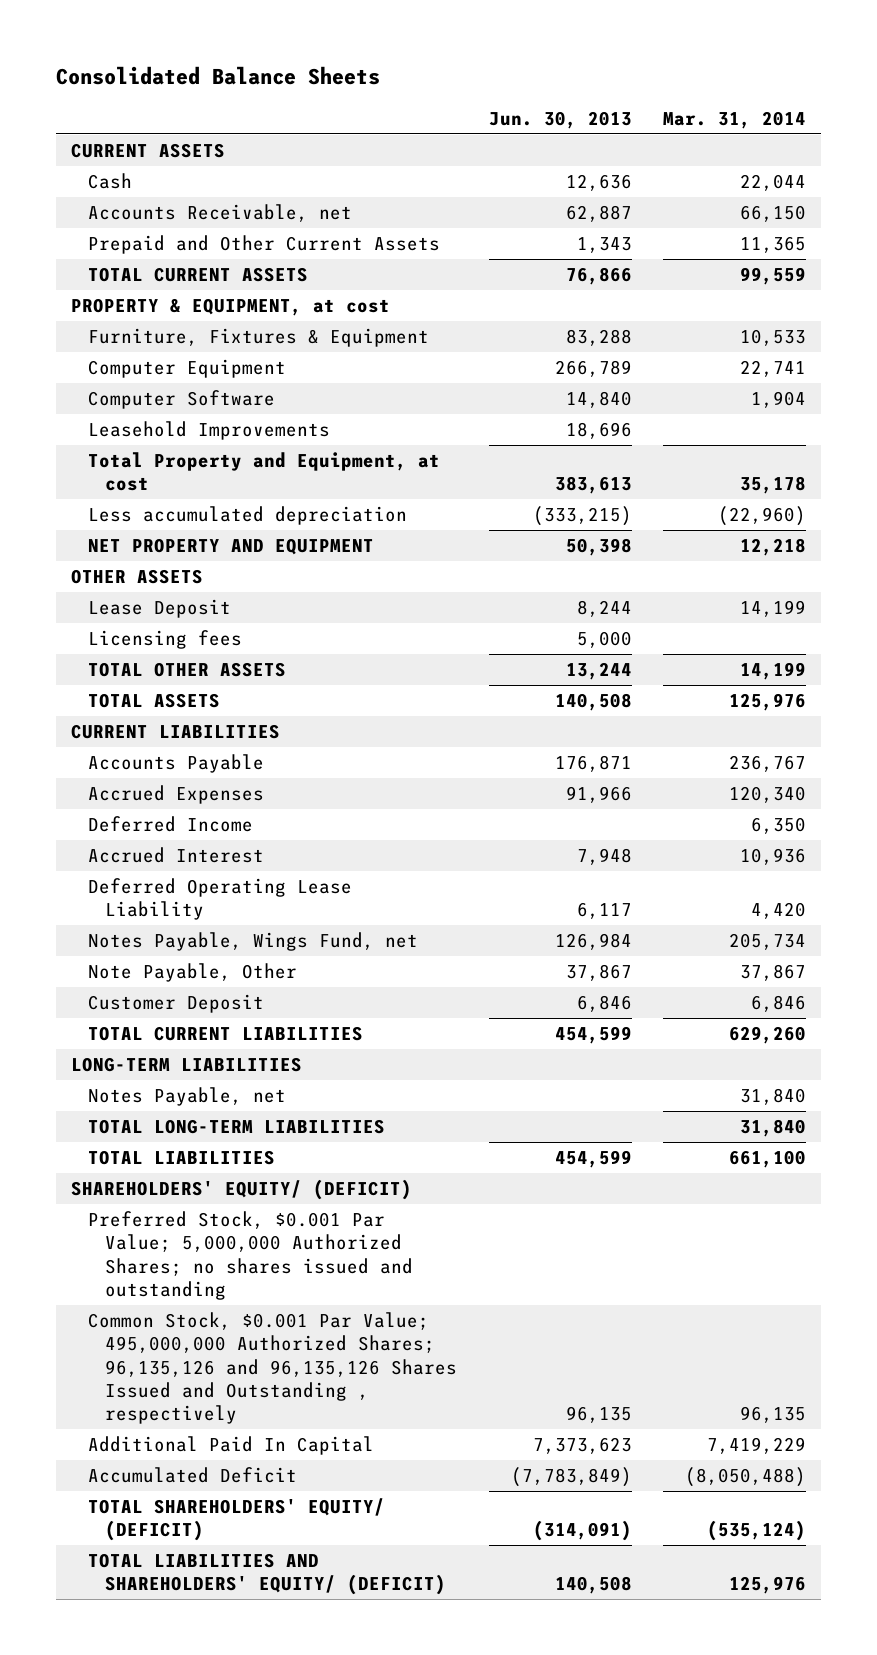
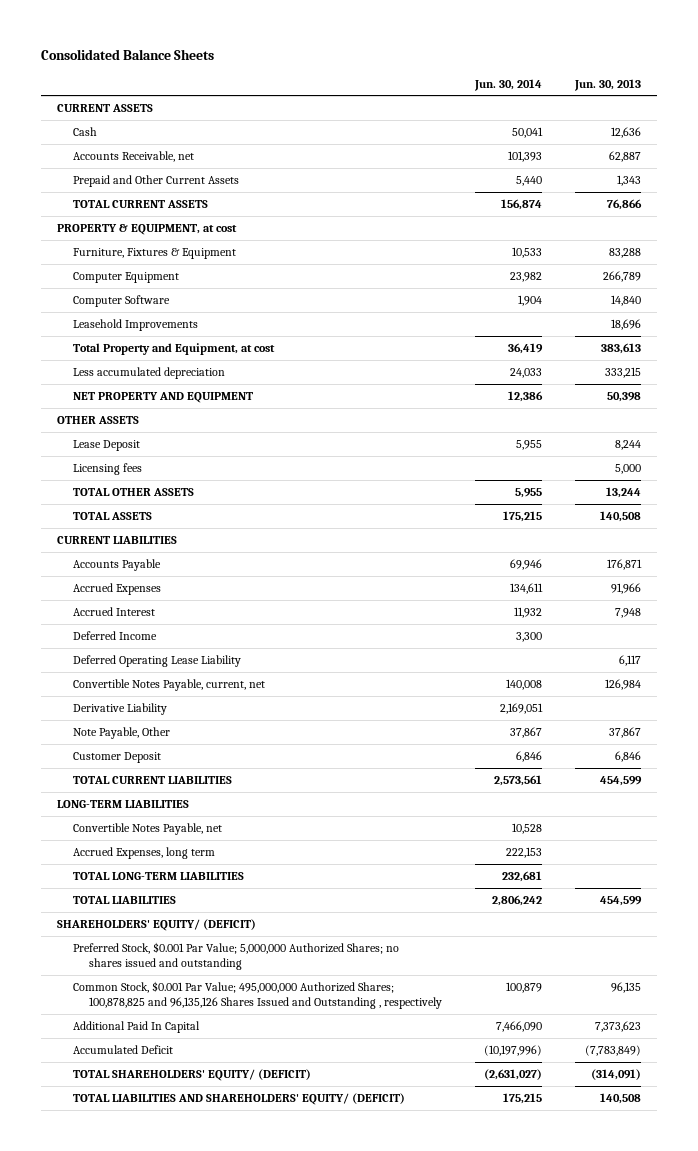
- | Jun. 30, 2013 | Mar. 31, 2014
+ | Jun. 30, 2014 | Jun. 30, 2013
- Less accumulated depreciation | (333,215) | (22,960)
+ Less accumulated depreciation | 24,033 | 333,215
moved down: Deferred Income | 3,300 |
- Notes Payable, Wings Fund, net | 126,984 | 205,734
+ Convertible Notes Payable, current, net | 140,008 | 126,984
+ Derivative Liability | 2,169,051 |
- Notes Payable, net | | 31,840
+ Convertible Notes Payable, net | 10,528 |
+ Accrued Expenses, long term | 222,153 |
- Common Stock, $0.001 Par Value; 495,000,000 Authorized Shares; 96,135,126 and 96,135,126 Shares Issued and Outstanding , respectively | 96,135 | 96,135
+ Common Stock, $0.001 Par Value; 495,000,000 Authorized Shares; 100,878,825 and 96,135,126 Shares Issued and Outstanding , respectively | 100,879 | 96,135

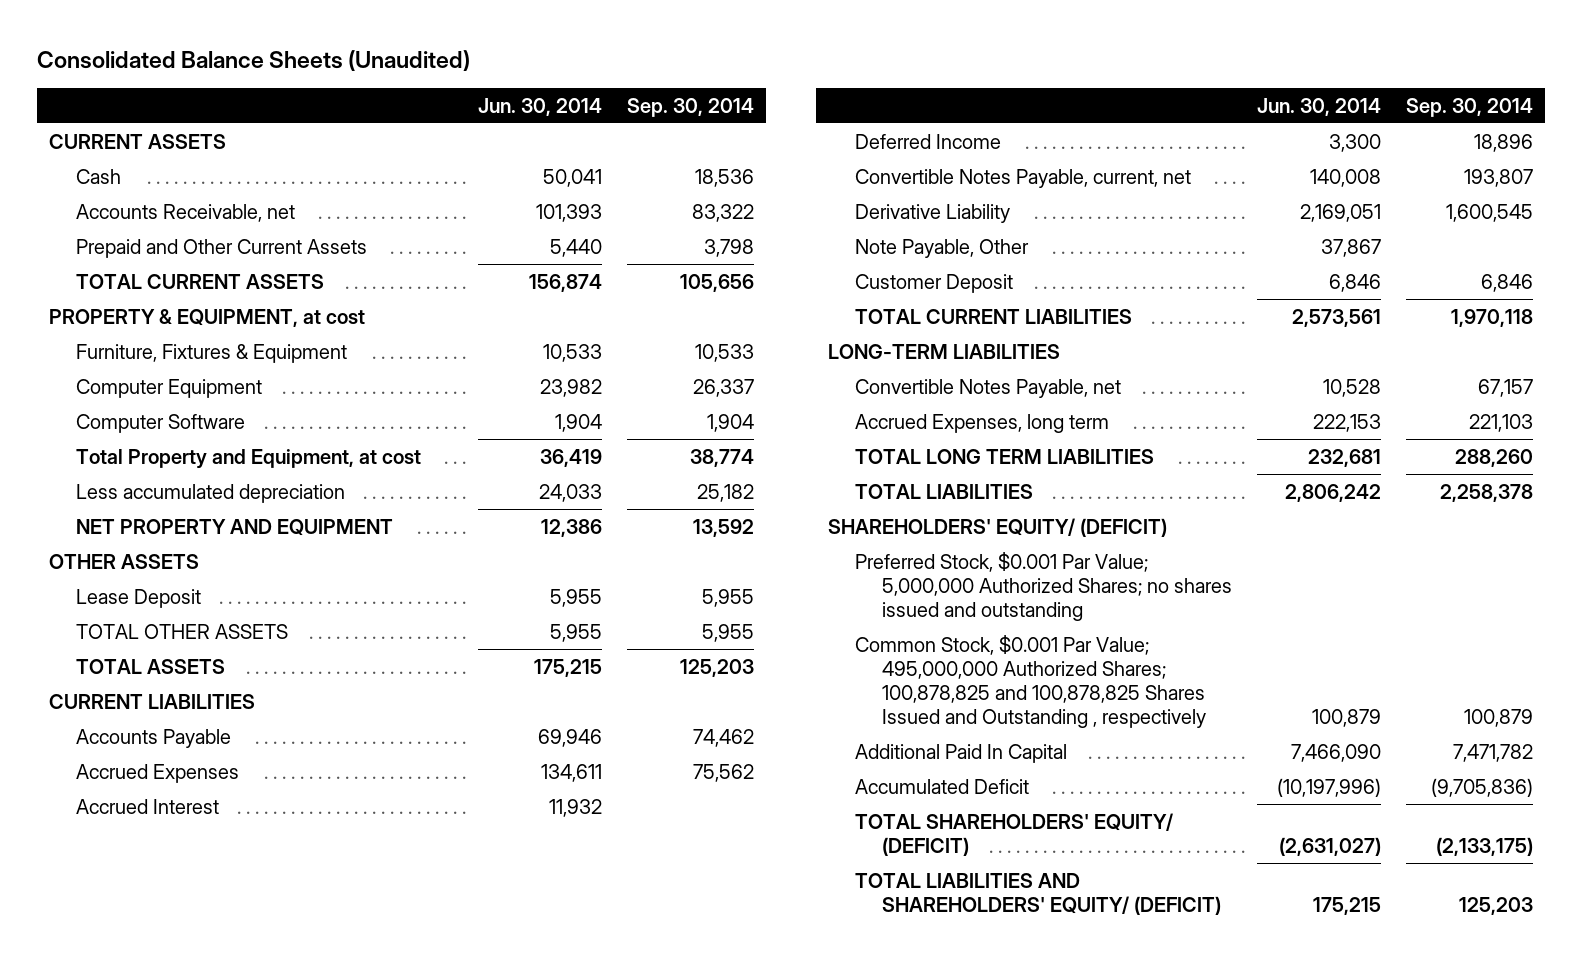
- Consolidated Balance Sheets
+ Consolidated Balance Sheets (Unaudited)
- | Jun. 30, 2014 | Jun. 30, 2013
+ | Jun. 30, 2014 | Sep. 30, 2014
- Leasehold Improvements | | 18,696
- Licensing fees | | 5,000
- Deferred Operating Lease Liability | | 6,117
- TOTAL LONG-TERM LIABILITIES | 232,681 |
+ TOTAL LONG TERM LIABILITIES | 232,681 | 288,260
- Common Stock, $0.001 Par Value; 495,000,000 Authorized Shares; 100,878,825 and 96,135,126 Shares Issued and Outstanding , respectively | 100,879 | 96,135
+ Common Stock, $0.001 Par Value; 495,000,000 Authorized Shares; 100,878,825 and 100,878,825 Shares Issued and Outstanding , respectively | 100,879 | 100,879

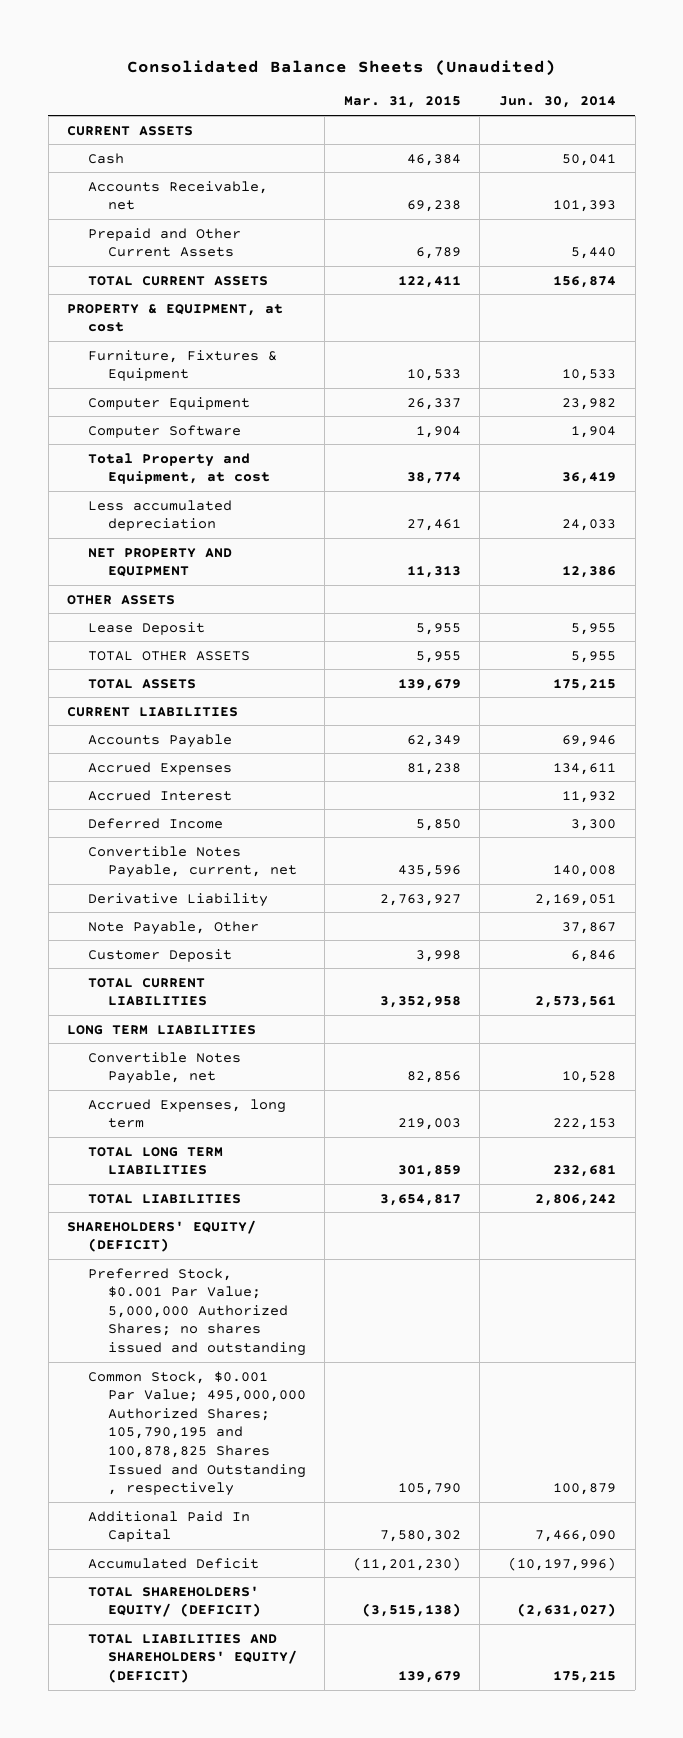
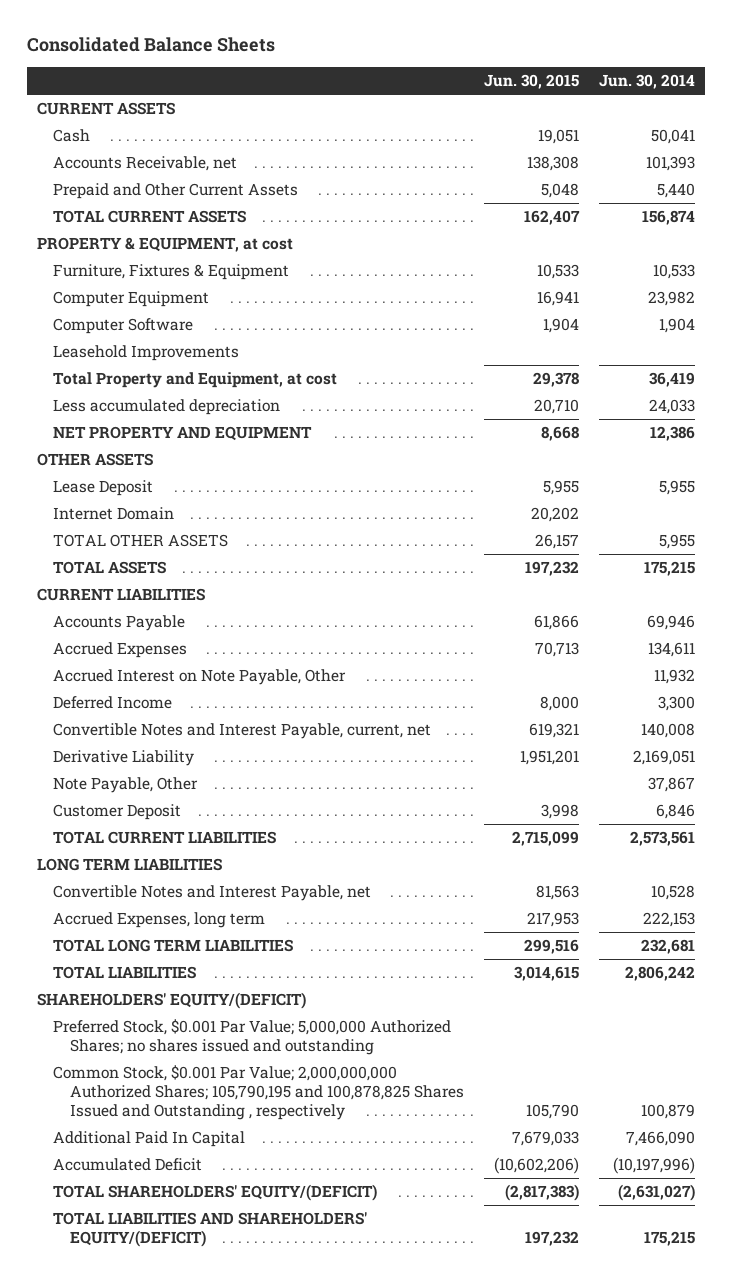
- Consolidated Balance Sheets (Unaudited)
+ Consolidated Balance Sheets
- | Mar. 31, 2015 | Jun. 30, 2014
+ | Jun. 30, 2015 | Jun. 30, 2014
+ Leasehold Improvements
+ Internet Domain | 20,202 |
- Accrued Interest | | 11,932
+ Accrued Interest on Note Payable, Other | | 11,932
- Convertible Notes Payable, current, net | 435,596 | 140,008
+ Convertible Notes and Interest Payable, current, net | 619,321 | 140,008
- Convertible Notes Payable, net | 82,856 | 10,528
+ Convertible Notes and Interest Payable, net | 81,563 | 10,528
- SHAREHOLDERS' EQUITY/ (DEFICIT)
+ SHAREHOLDERS' EQUITY/(DEFICIT)
- Common Stock, $0.001 Par Value; 495,000,000 Authorized Shares; 105,790,195 and 100,878,825 Shares Issued and Outstanding , respectively | 105,790 | 100,879
+ Common Stock, $0.001 Par Value; 2,000,000,000 Authorized Shares; 105,790,195 and 100,878,825 Shares Issued and Outstanding , respectively | 105,790 | 100,879
- TOTAL SHAREHOLDERS' EQUITY/ (DEFICIT) | (3,515,138) | (2,631,027)
- TOTAL LIABILITIES AND SHAREHOLDERS' EQUITY/ (DEFICIT) | 139,679 | 175,215
+ TOTAL SHAREHOLDERS' EQUITY/(DEFICIT) | (2,817,383) | (2,631,027)
+ TOTAL LIABILITIES AND SHAREHOLDERS' EQUITY/(DEFICIT) | 197,232 | 175,215

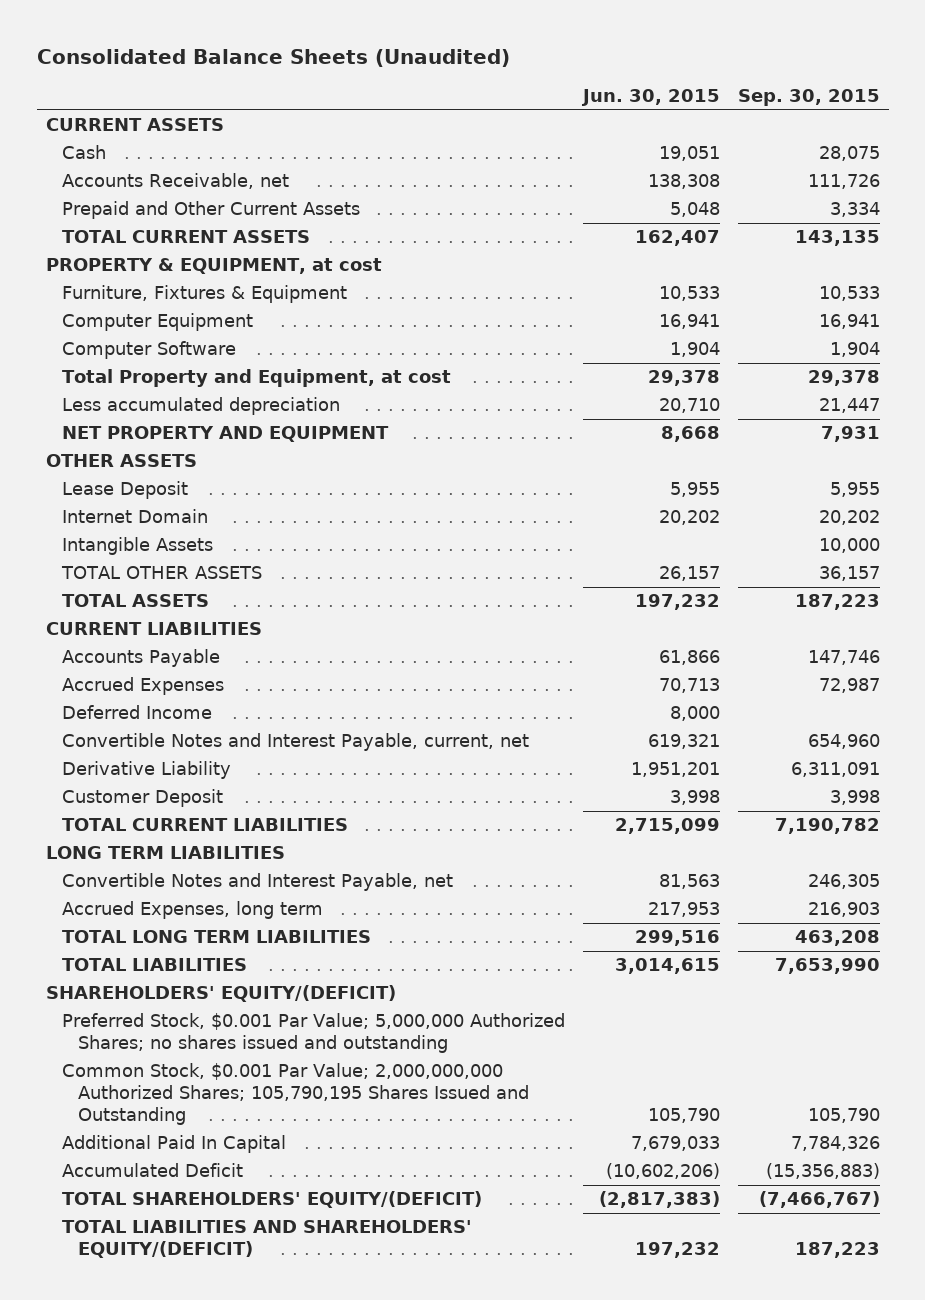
- Consolidated Balance Sheets
+ Consolidated Balance Sheets (Unaudited)
- | Jun. 30, 2015 | Jun. 30, 2014
+ | Jun. 30, 2015 | Sep. 30, 2015
- Leasehold Improvements
+ Intangible Assets | | 10,000
- Accrued Interest on Note Payable, Other | | 11,932
- Note Payable, Other | | 37,867
- Common Stock, $0.001 Par Value; 2,000,000,000 Authorized Shares; 105,790,195 and 100,878,825 Shares Issued and Outstanding , respectively | 105,790 | 100,879
+ Common Stock, $0.001 Par Value; 2,000,000,000 Authorized Shares; 105,790,195 Shares Issued and Outstanding | 105,790 | 105,790

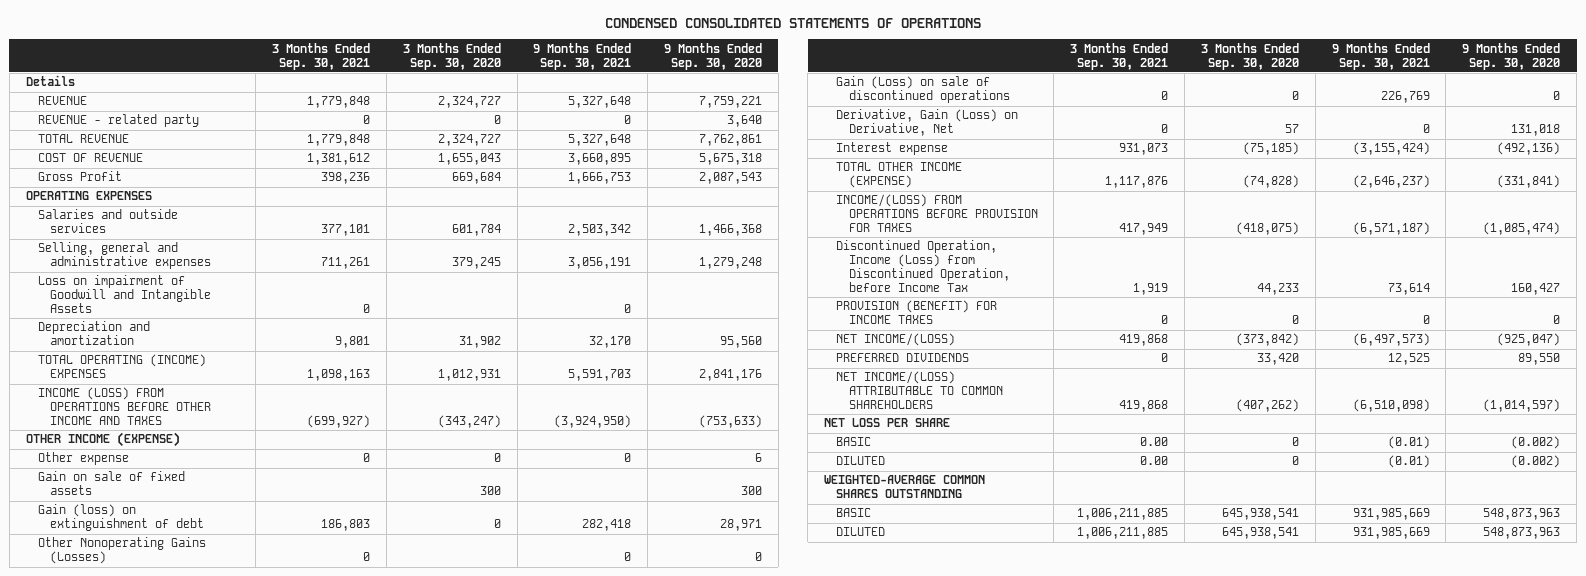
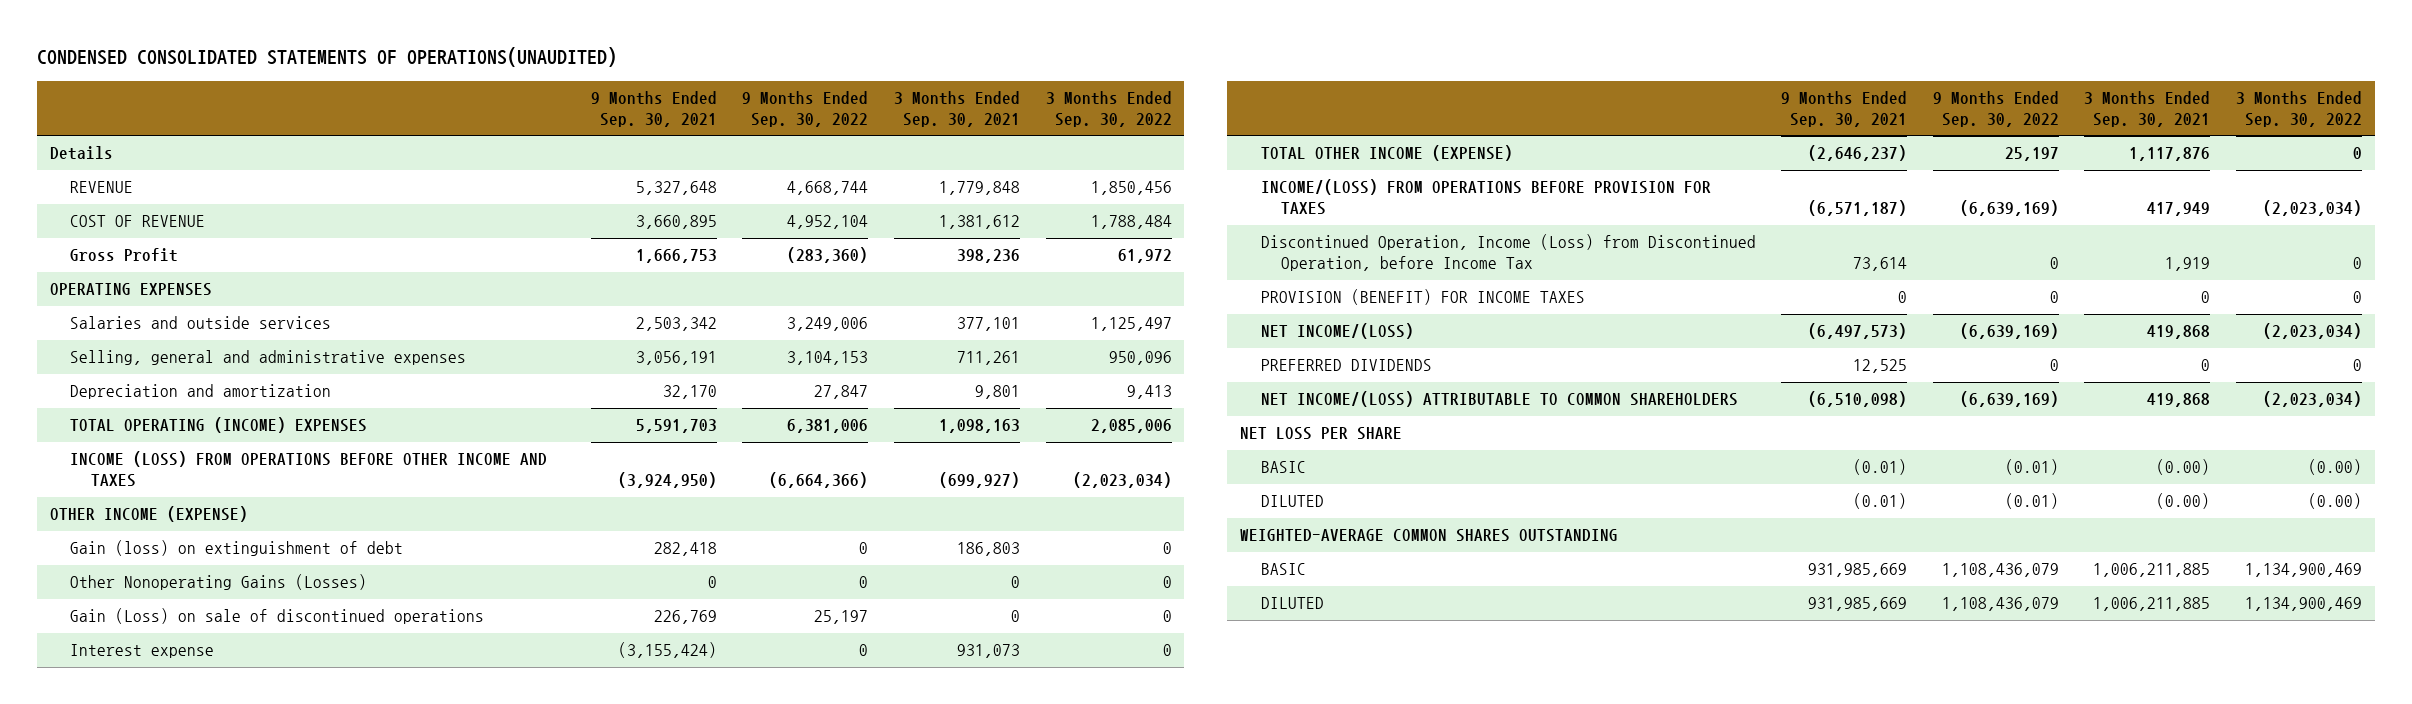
- CONDENSED CONSOLIDATED STATEMENTS OF OPERATIONS
+ CONDENSED CONSOLIDATED STATEMENTS OF OPERATIONS(UNAUDITED)
- | 3 Months Ended Sep. 30, 2021 | 3 Months Ended Sep. 30, 2020 | 9 Months Ended Sep. 30, 2021 | 9 Months Ended Sep. 30, 2020
+ | 9 Months Ended Sep. 30, 2021 | 9 Months Ended Sep. 30, 2022 | 3 Months Ended Sep. 30, 2021 | 3 Months Ended Sep. 30, 2022
- REVENUE - related party | 0 | 0 | 0 | 3,640
- TOTAL REVENUE | 1,779,848 | 2,324,727 | 5,327,648 | 7,762,861
- Loss on impairment of Goodwill and Intangible Assets | 0 | | 0 |
- Other expense | 0 | 0 | 0 | 6
- Gain on sale of fixed assets | | 300 | | 300
- Derivative, Gain (Loss) on Derivative, Net | 0 | 57 | 0 | 131,018
- BASIC | 0.00 | 0 | (0.01) | (0.002)
- DILUTED | 0.00 | 0 | (0.01) | (0.002)
+ BASIC | (0.01) | (0.01) | (0.00) | (0.00)
+ DILUTED | (0.01) | (0.01) | (0.00) | (0.00)

